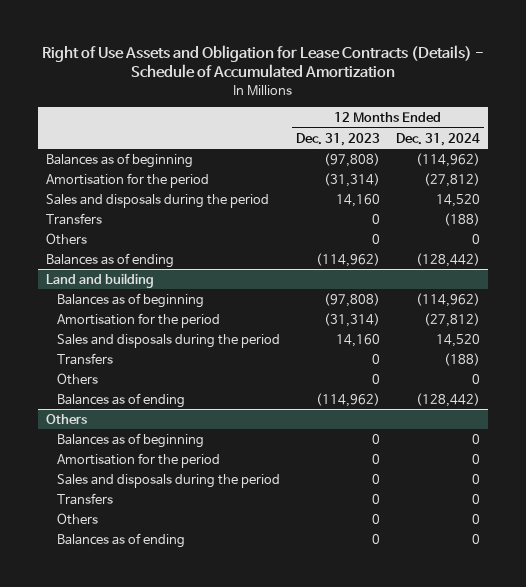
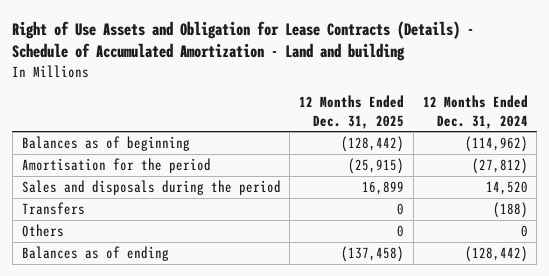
- Right of Use Assets and Obligation for Lease Contracts (Details) - Schedule of Accumulated Amortization
+ Right of Use Assets and Obligation for Lease Contracts (Details) - Schedule of Accumulated Amortization - Land and building
- | 12 Months Ended Dec. 31, 2023 | 12 Months Ended Dec. 31, 2024
+ | 12 Months Ended Dec. 31, 2025 | 12 Months Ended Dec. 31, 2024
- Land and building
- Balances as of beginning | (97,808) | (114,962)
- Amortisation for the period | (31,314) | (27,812)
- Sales and disposals during the period | 14,160 | 14,520
- Transfers | 0 | (188)
- Others | 0 | 0
- Balances as of ending | (114,962) | (128,442)
- Others
- Balances as of beginning | 0 | 0
- Amortisation for the period | 0 | 0
- Sales and disposals during the period | 0 | 0
- Transfers | 0 | 0
- Others | 0 | 0
- Balances as of ending | 0 | 0

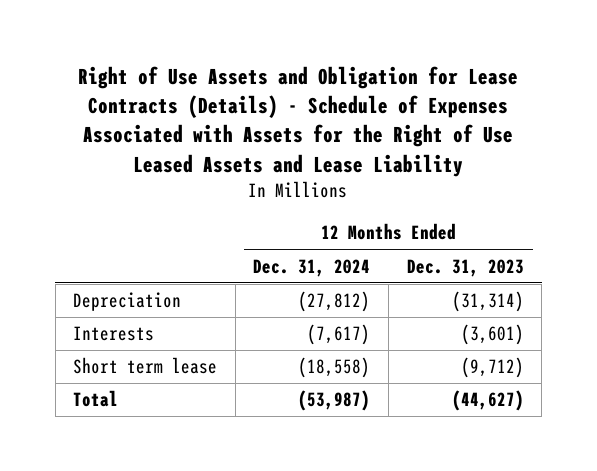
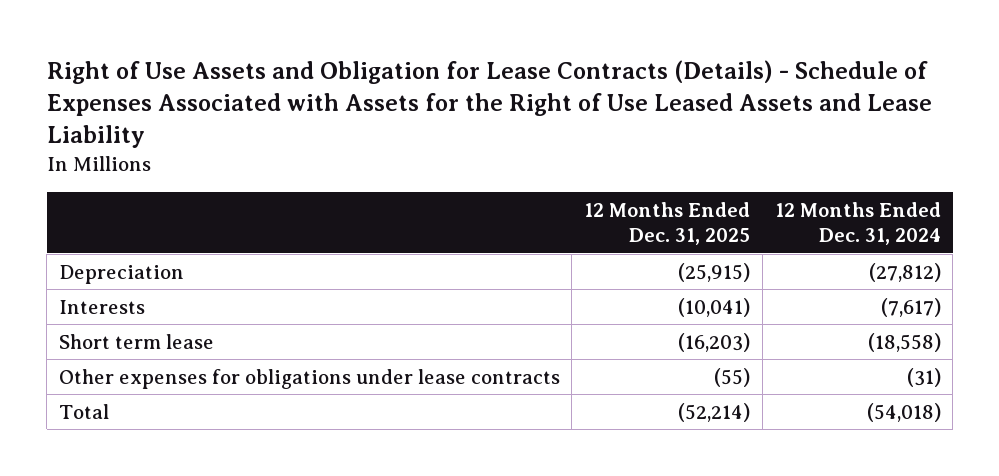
- | 12 Months Ended Dec. 31, 2024 | 12 Months Ended Dec. 31, 2023
+ | 12 Months Ended Dec. 31, 2025 | 12 Months Ended Dec. 31, 2024
- Total | (53,987) | (44,627)
+ Other expenses for obligations under lease contracts | (55) | (31)
+ Total | (52,214) | (54,018)

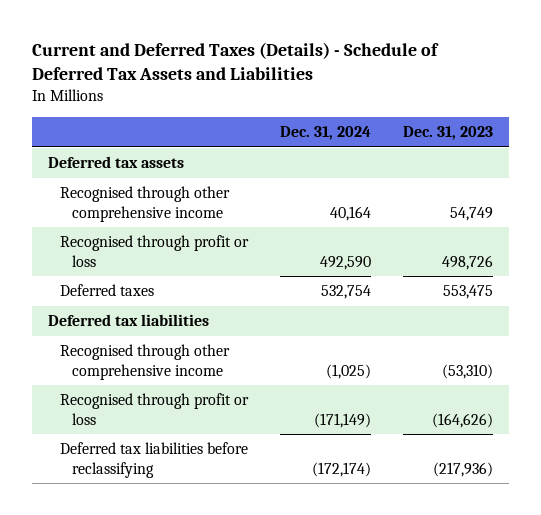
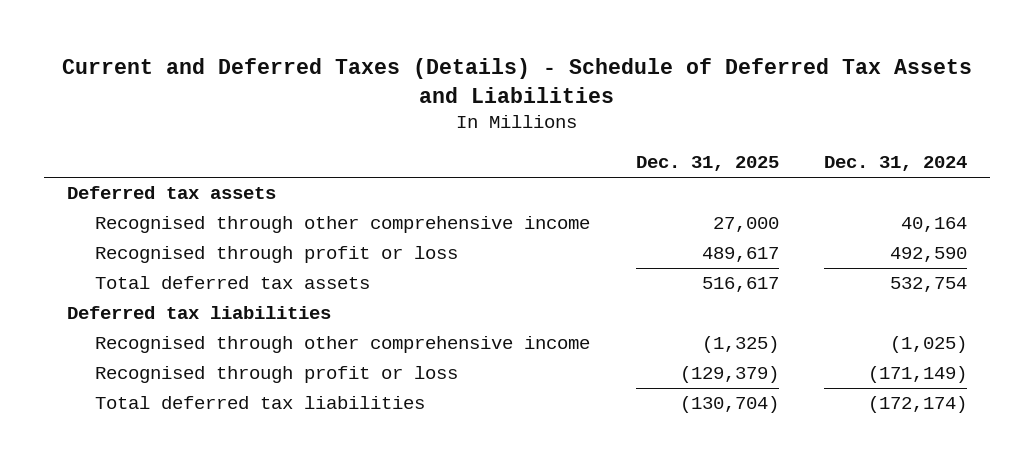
- | Dec. 31, 2024 | Dec. 31, 2023
+ | Dec. 31, 2025 | Dec. 31, 2024
- Deferred taxes | 532,754 | 553,475
+ Total deferred tax assets | 516,617 | 532,754
- Deferred tax liabilities before reclassifying | (172,174) | (217,936)
+ Total deferred tax liabilities | (130,704) | (172,174)

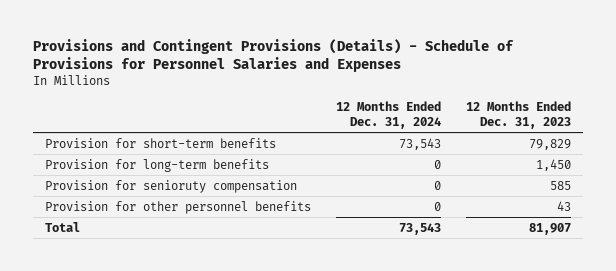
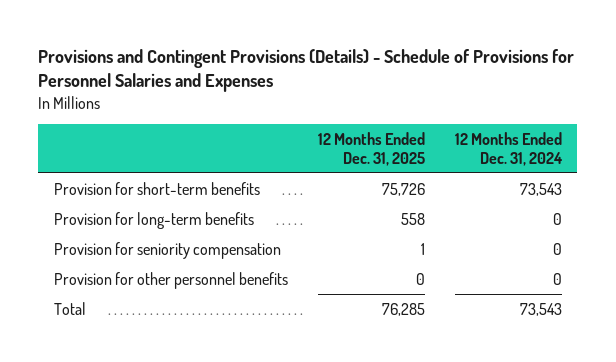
- | 12 Months Ended Dec. 31, 2024 | 12 Months Ended Dec. 31, 2023
+ | 12 Months Ended Dec. 31, 2025 | 12 Months Ended Dec. 31, 2024
- Provision for senioruty compensation | 0 | 585
+ Provision for seniority compensation | 1 | 0

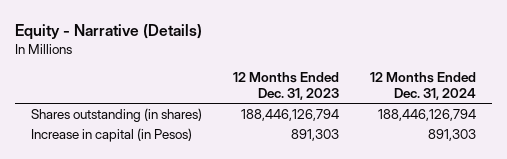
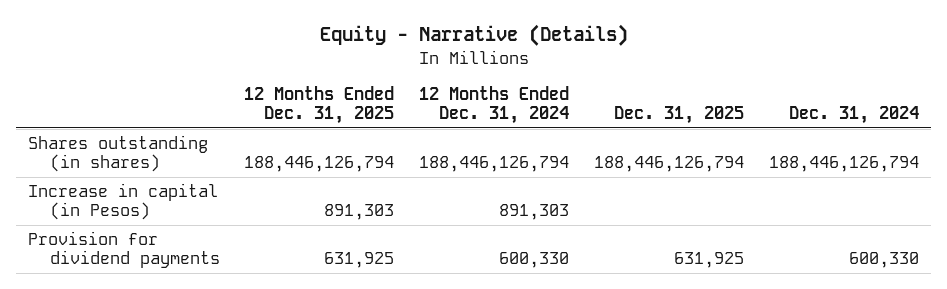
- | 12 Months Ended Dec. 31, 2023 | 12 Months Ended Dec. 31, 2024
+ | 12 Months Ended Dec. 31, 2025 | 12 Months Ended Dec. 31, 2024 | Dec. 31, 2025 | Dec. 31, 2024
+ Provision for dividend payments | 631,925 | 600,330 | 631,925 | 600,330

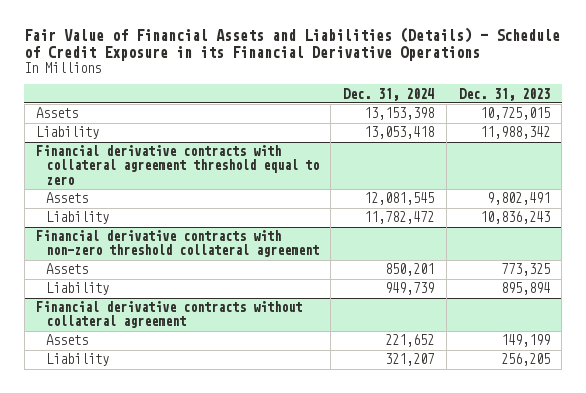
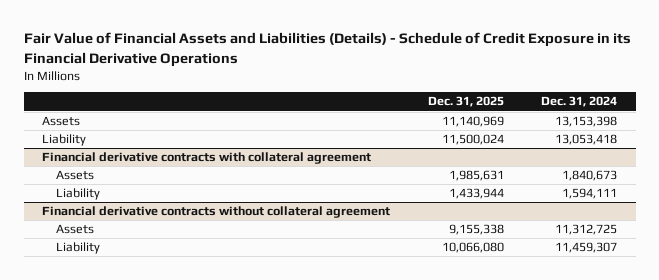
- | Dec. 31, 2024 | Dec. 31, 2023
+ | Dec. 31, 2025 | Dec. 31, 2024
- Financial derivative contracts with collateral agreement threshold equal to zero
- Assets | 12,081,545 | 9,802,491
- Liability | 11,782,472 | 10,836,243
- Financial derivative contracts with non-zero threshold collateral agreement
- Assets | 850,201 | 773,325
- Liability | 949,739 | 895,894
+ Financial derivative contracts with collateral agreement
+ Assets | 1,985,631 | 1,840,673
+ Liability | 1,433,944 | 1,594,111
@ Financial derivative contracts without collateral agreement
- Assets | 221,652 | 149,199
- Liability | 321,207 | 256,205
+ Assets | 9,155,338 | 11,312,725
+ Liability | 10,066,080 | 11,459,307

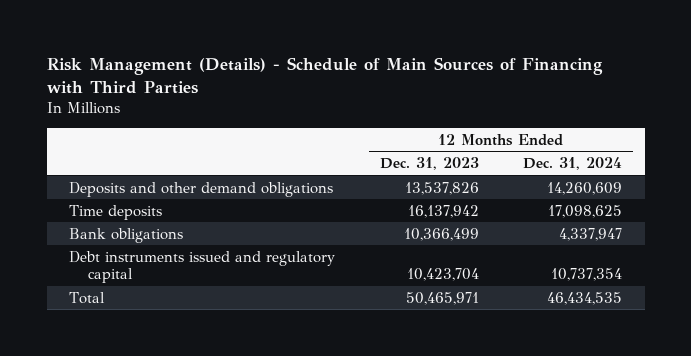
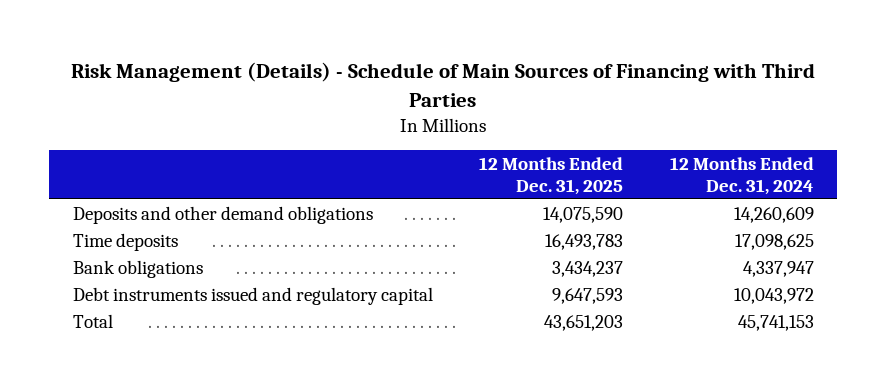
- | 12 Months Ended Dec. 31, 2023 | 12 Months Ended Dec. 31, 2024
+ | 12 Months Ended Dec. 31, 2025 | 12 Months Ended Dec. 31, 2024
- Debt instruments issued and regulatory capital | 10,423,704 | 10,737,354
- Total | 50,465,971 | 46,434,535
+ Debt instruments issued and regulatory capital | 9,647,593 | 10,043,972
+ Total | 43,651,203 | 45,741,153

